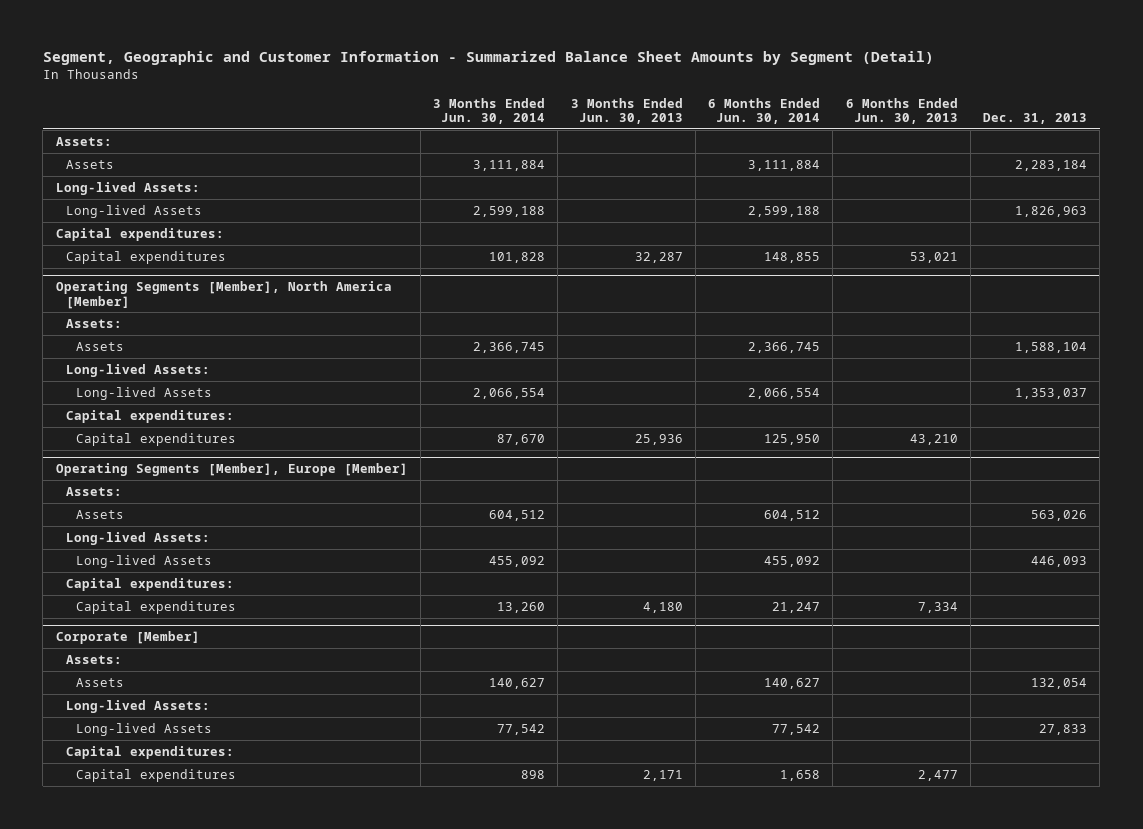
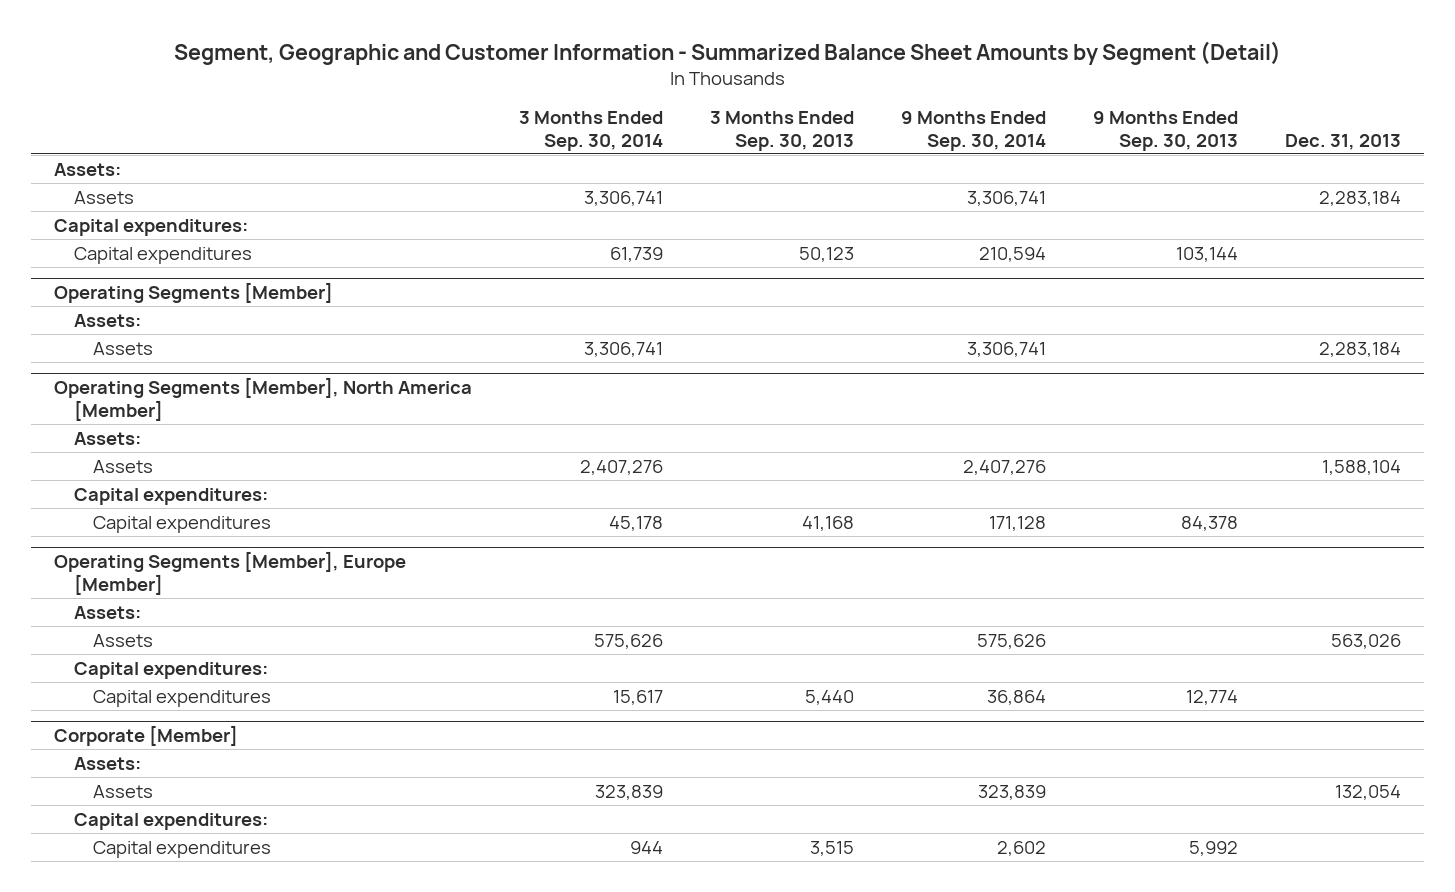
- | 3 Months Ended Jun. 30, 2014 | 3 Months Ended Jun. 30, 2013 | 6 Months Ended Jun. 30, 2014 | 6 Months Ended Jun. 30, 2013 | Dec. 31, 2013
+ | 3 Months Ended Sep. 30, 2014 | 3 Months Ended Sep. 30, 2013 | 9 Months Ended Sep. 30, 2014 | 9 Months Ended Sep. 30, 2013 | Dec. 31, 2013
- Long-lived Assets:
- Long-lived Assets | 2,599,188 | | 2,599,188 | | 1,826,963
+ Operating Segments [Member]
+ Assets:
+ Assets | 3,306,741 | | 3,306,741 | | 2,283,184
@ Operating Segments [Member], North America [Member]
- Long-lived Assets:
- Long-lived Assets | 2,066,554 | | 2,066,554 | | 1,353,037
@ Operating Segments [Member], Europe [Member]
- Long-lived Assets:
- Long-lived Assets | 455,092 | | 455,092 | | 446,093
@ Corporate [Member]
- Long-lived Assets:
- Long-lived Assets | 77,542 | | 77,542 | | 27,833

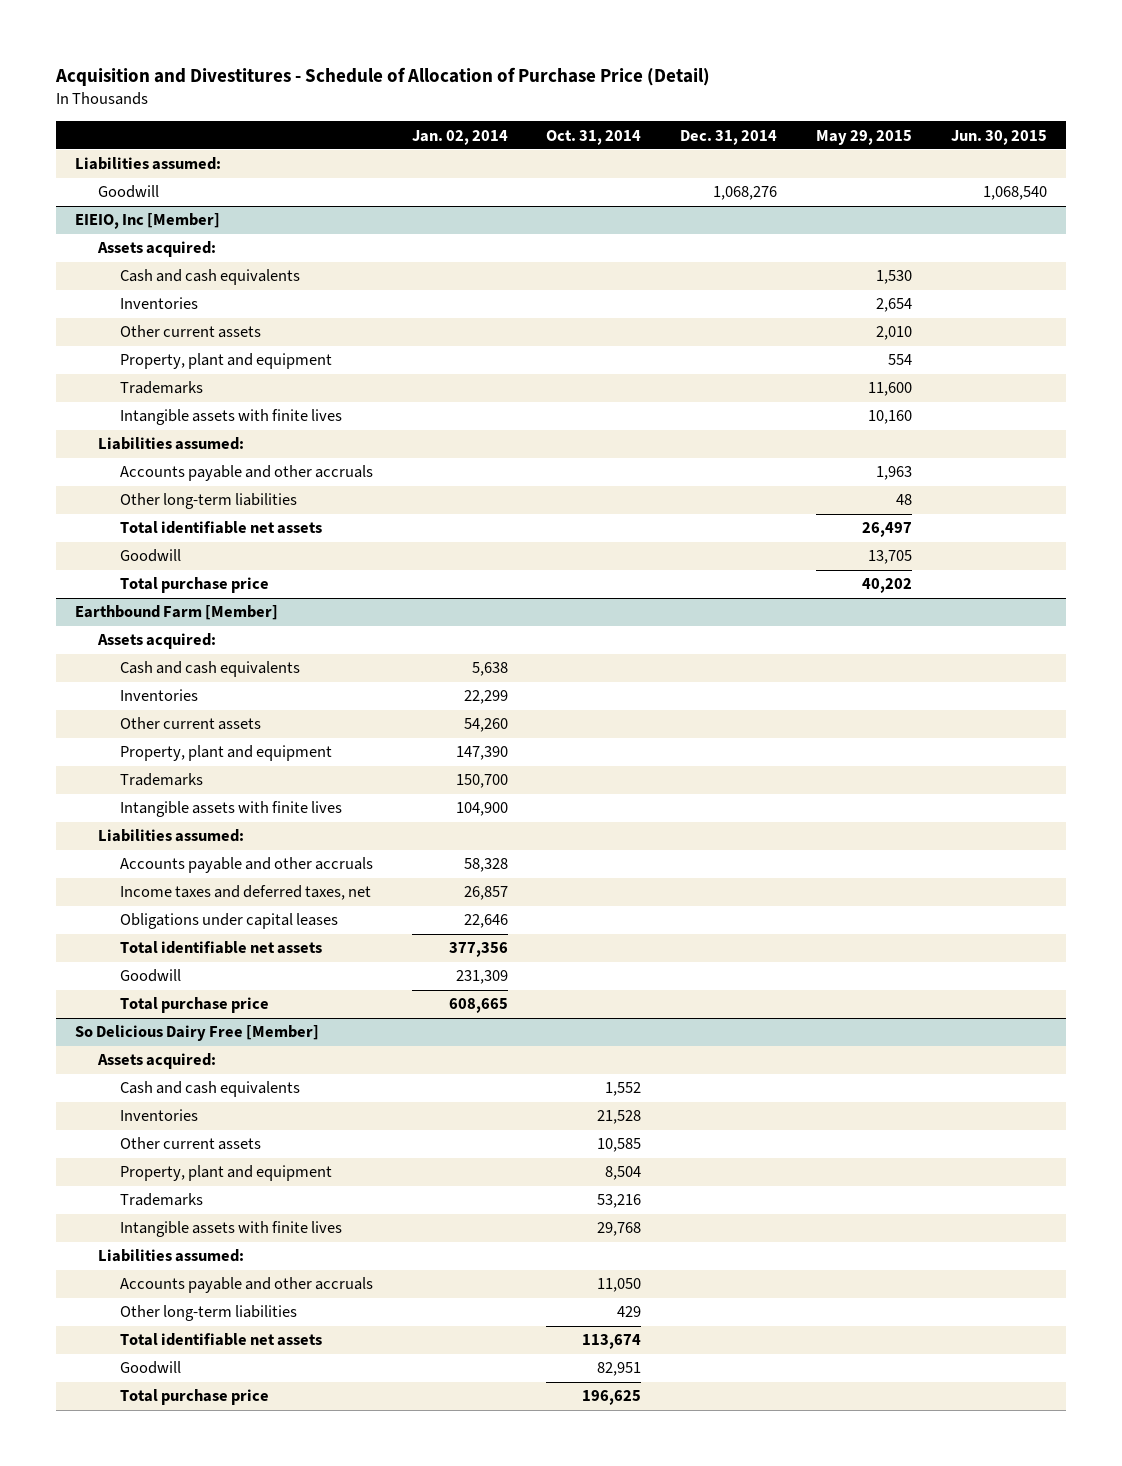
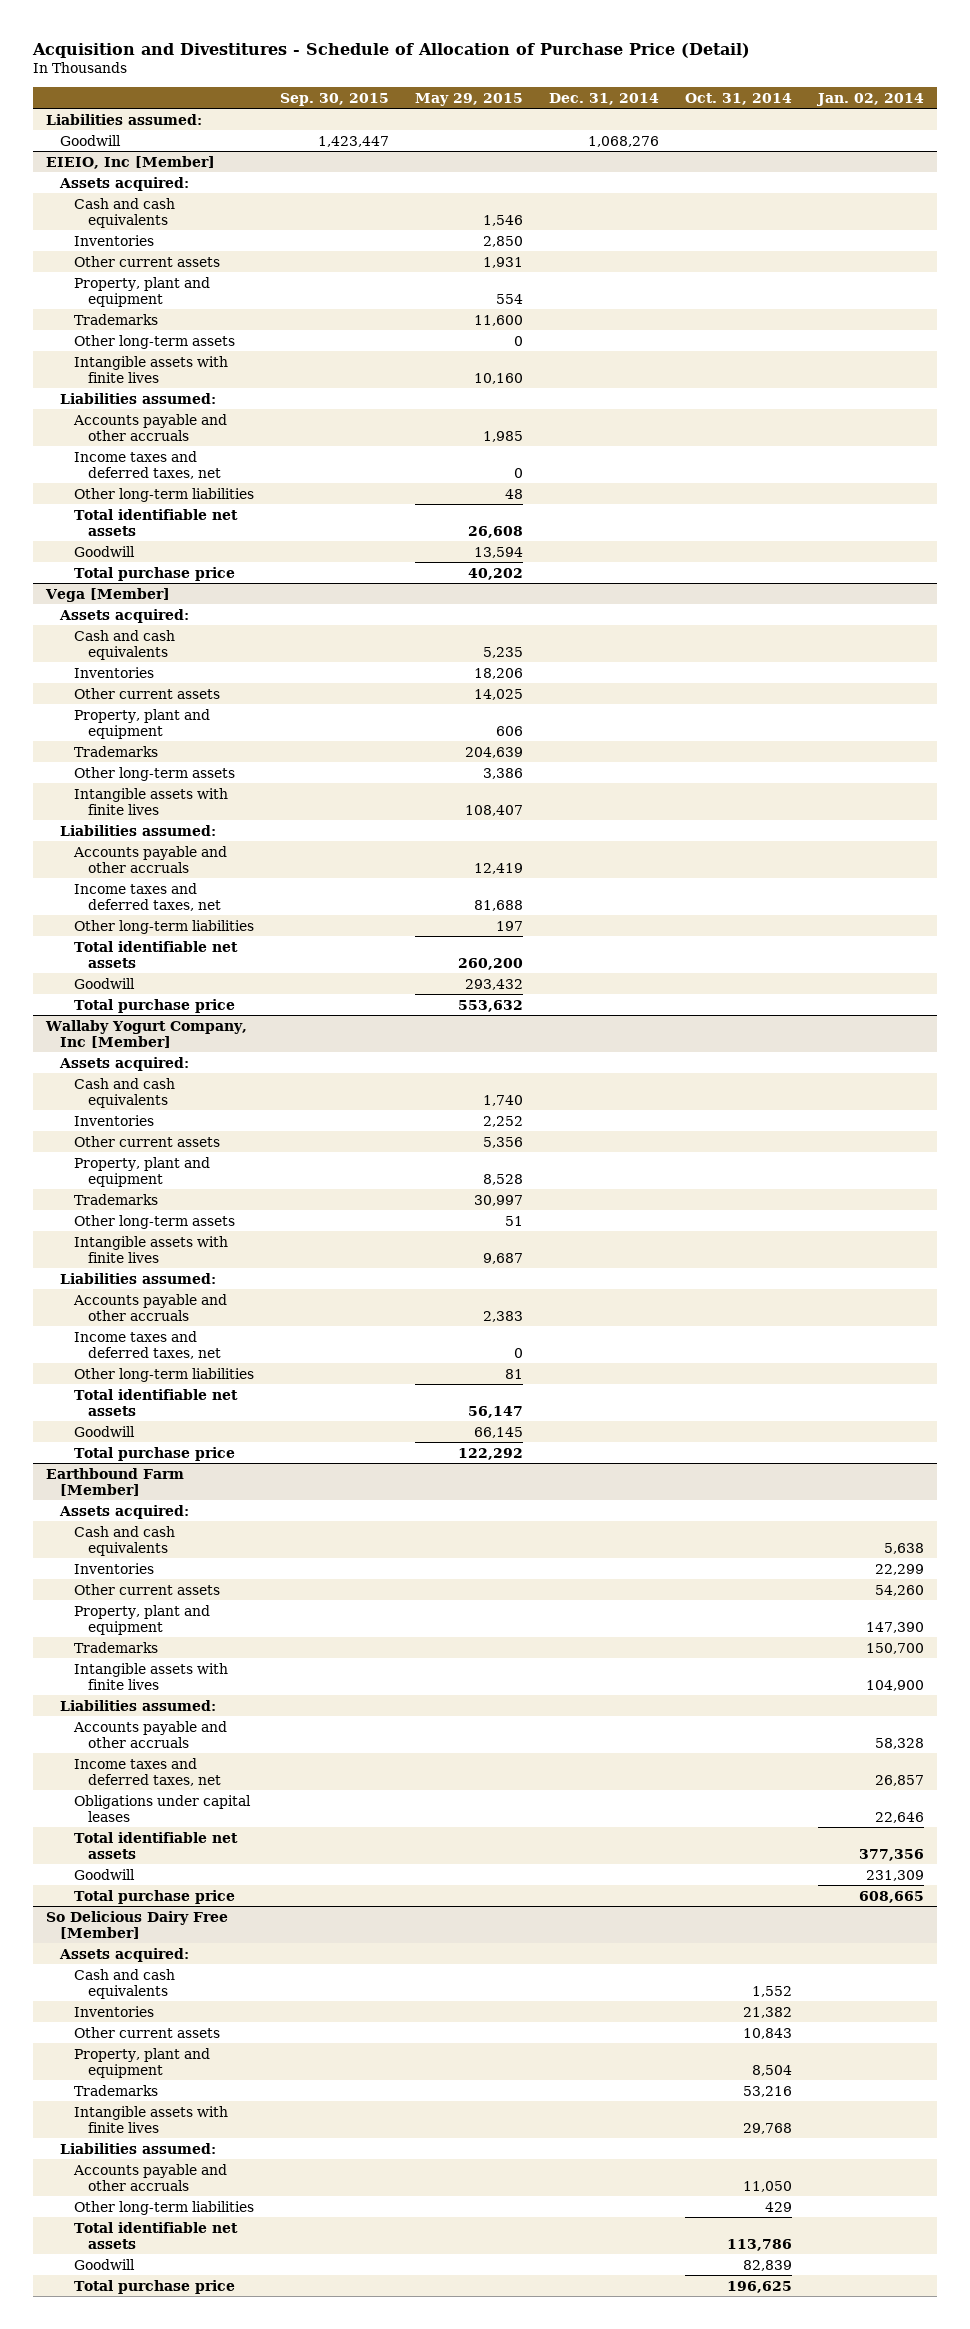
- | Jan. 02, 2014 | Oct. 31, 2014 | Dec. 31, 2014 | May 29, 2015 | Jun. 30, 2015
+ | Sep. 30, 2015 | May 29, 2015 | Dec. 31, 2014 | Oct. 31, 2014 | Jan. 02, 2014
@ EIEIO, Inc [Member]
- Cash and cash equivalents | | | | 1,530 |
- Inventories | | | | 2,654 |
- Other current assets | | | | 2,010 |
+ Cash and cash equivalents | | 1,546 | | |
+ Inventories | | 2,850 | | |
+ Other current assets | | 1,931 | | |
+ Other long-term assets | | 0 | | |
- Accounts payable and other accruals | | | | 1,963 |
+ Accounts payable and other accruals | | 1,985 | | |
+ Income taxes and deferred taxes, net | | 0 | | |
- Total identifiable net assets | | | | 26,497 |
- Goodwill | | | | 13,705 |
+ Total identifiable net assets | | 26,608 | | |
+ Goodwill | | 13,594 | | |
+ Vega [Member]
+ Assets acquired:
+ Cash and cash equivalents | | 5,235 | | |
+ Inventories | | 18,206 | | |
+ Other current assets | | 14,025 | | |
+ Property, plant and equipment | | 606 | | |
+ Trademarks | | 204,639 | | |
+ Other long-term assets | | 3,386 | | |
+ Intangible assets with finite lives | | 108,407 | | |
+ Liabilities assumed:
+ Accounts payable and other accruals | | 12,419 | | |
+ Income taxes and deferred taxes, net | | 81,688 | | |
+ Other long-term liabilities | | 197 | | |
+ Total identifiable net assets | | 260,200 | | |
+ Goodwill | | 293,432 | | |
+ Total purchase price | | 553,632 | | |
+ Wallaby Yogurt Company, Inc [Member]
+ Assets acquired:
+ Cash and cash equivalents | | 1,740 | | |
+ Inventories | | 2,252 | | |
+ Other current assets | | 5,356 | | |
+ Property, plant and equipment | | 8,528 | | |
+ Trademarks | | 30,997 | | |
+ Other long-term assets | | 51 | | |
+ Intangible assets with finite lives | | 9,687 | | |
+ Liabilities assumed:
+ Accounts payable and other accruals | | 2,383 | | |
+ Income taxes and deferred taxes, net | | 0 | | |
+ Other long-term liabilities | | 81 | | |
+ Total identifiable net assets | | 56,147 | | |
+ Goodwill | | 66,145 | | |
+ Total purchase price | | 122,292 | | |
@ So Delicious Dairy Free [Member]
- Inventories | | 21,528 | | |
- Other current assets | | 10,585 | | |
+ Inventories | | | | 21,382 |
+ Other current assets | | | | 10,843 |
- Total identifiable net assets | | 113,674 | | |
- Goodwill | | 82,951 | | |
+ Total identifiable net assets | | | | 113,786 |
+ Goodwill | | | | 82,839 |

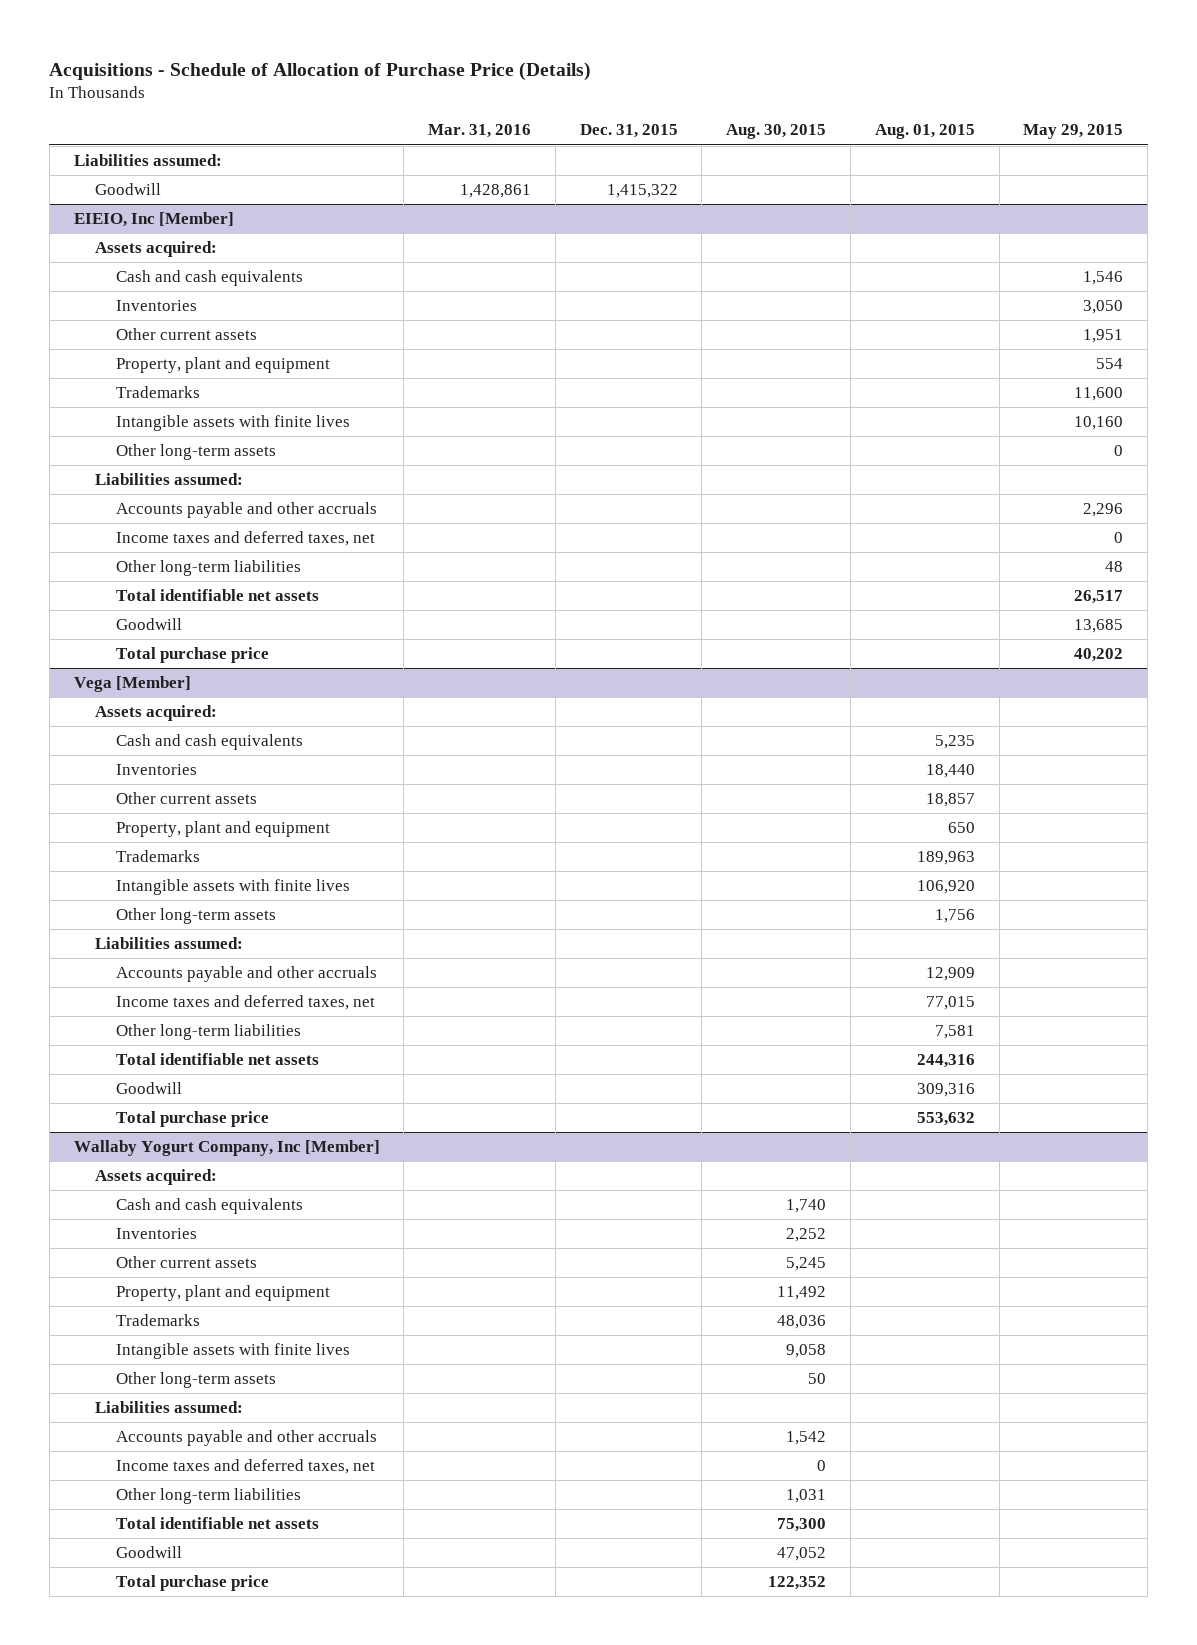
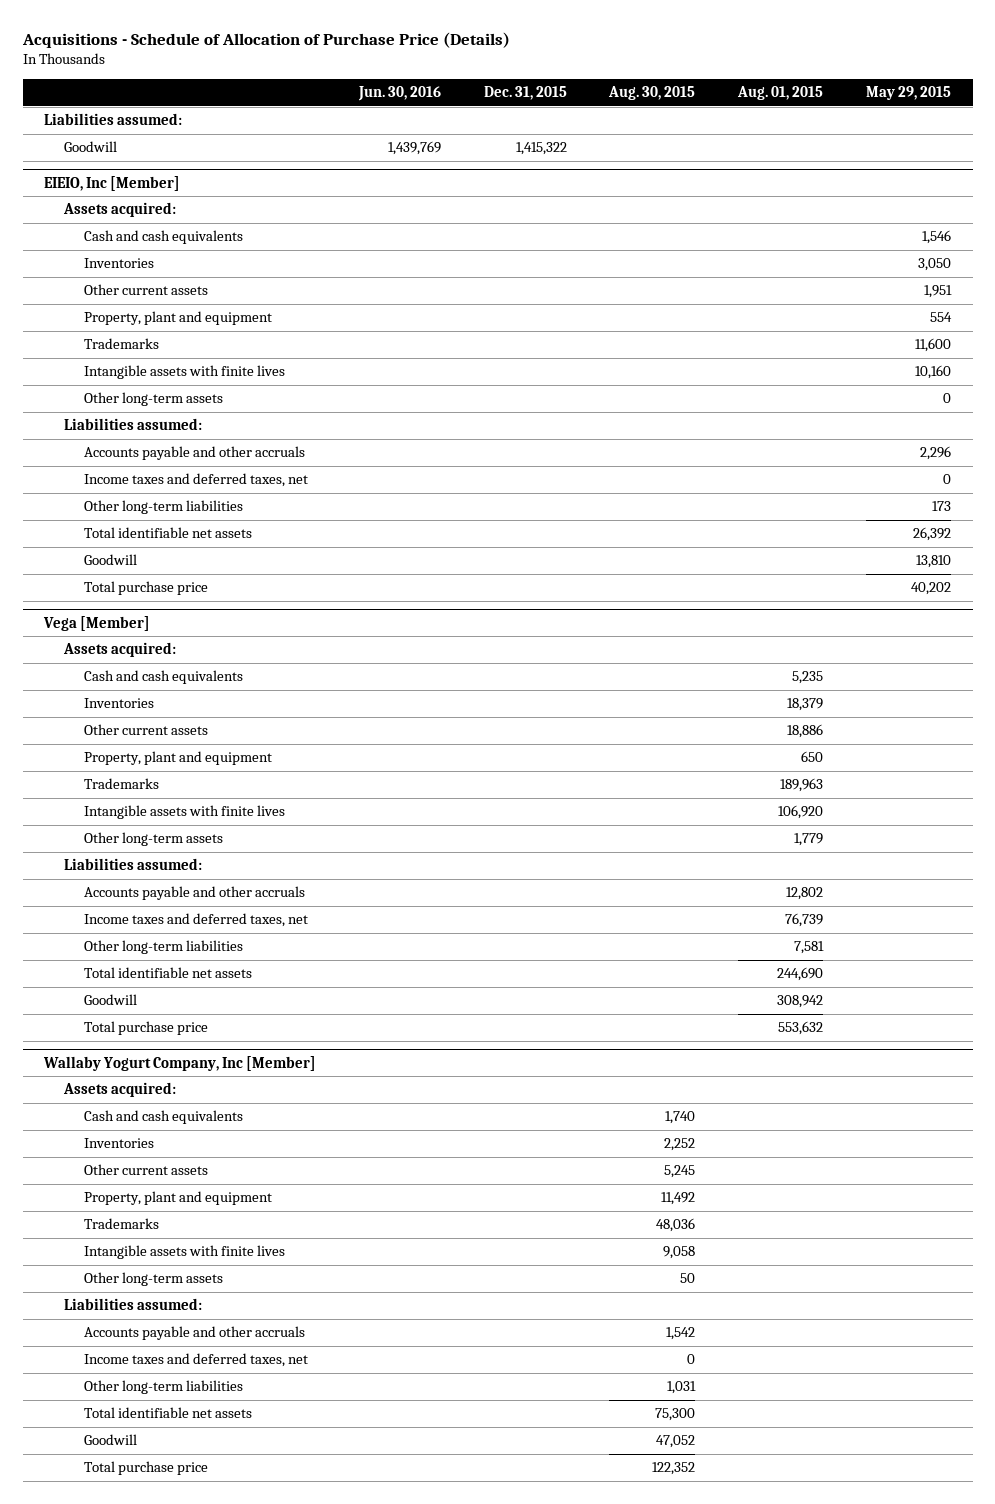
- | Mar. 31, 2016 | Dec. 31, 2015 | Aug. 30, 2015 | Aug. 01, 2015 | May 29, 2015
+ | Jun. 30, 2016 | Dec. 31, 2015 | Aug. 30, 2015 | Aug. 01, 2015 | May 29, 2015
@ EIEIO, Inc [Member]
- Other long-term liabilities | | | | | 48
- Total identifiable net assets | | | | | 26,517
- Goodwill | | | | | 13,685
+ Other long-term liabilities | | | | | 173
+ Total identifiable net assets | | | | | 26,392
+ Goodwill | | | | | 13,810
@ Vega [Member]
- Inventories | | | | 18,440 |
- Other current assets | | | | 18,857 |
+ Inventories | | | | 18,379 |
+ Other current assets | | | | 18,886 |
- Other long-term assets | | | | 1,756 |
+ Other long-term assets | | | | 1,779 |
- Accounts payable and other accruals | | | | 12,909 |
- Income taxes and deferred taxes, net | | | | 77,015 |
+ Accounts payable and other accruals | | | | 12,802 |
+ Income taxes and deferred taxes, net | | | | 76,739 |
- Total identifiable net assets | | | | 244,316 |
- Goodwill | | | | 309,316 |
+ Total identifiable net assets | | | | 244,690 |
+ Goodwill | | | | 308,942 |

